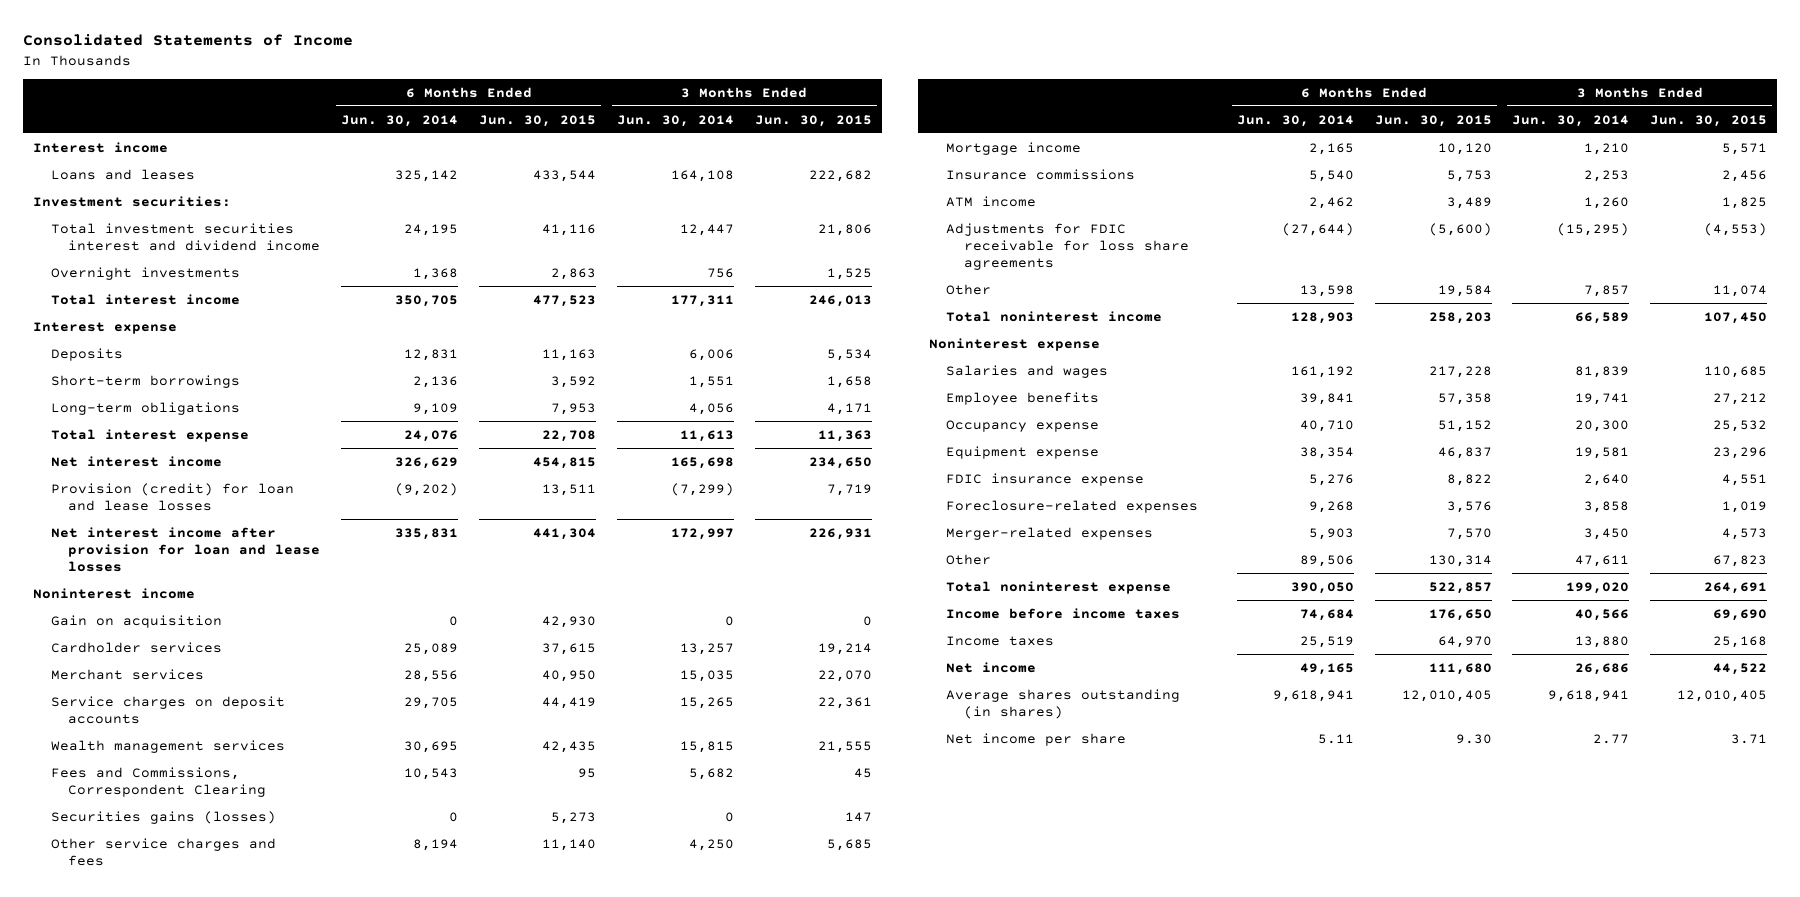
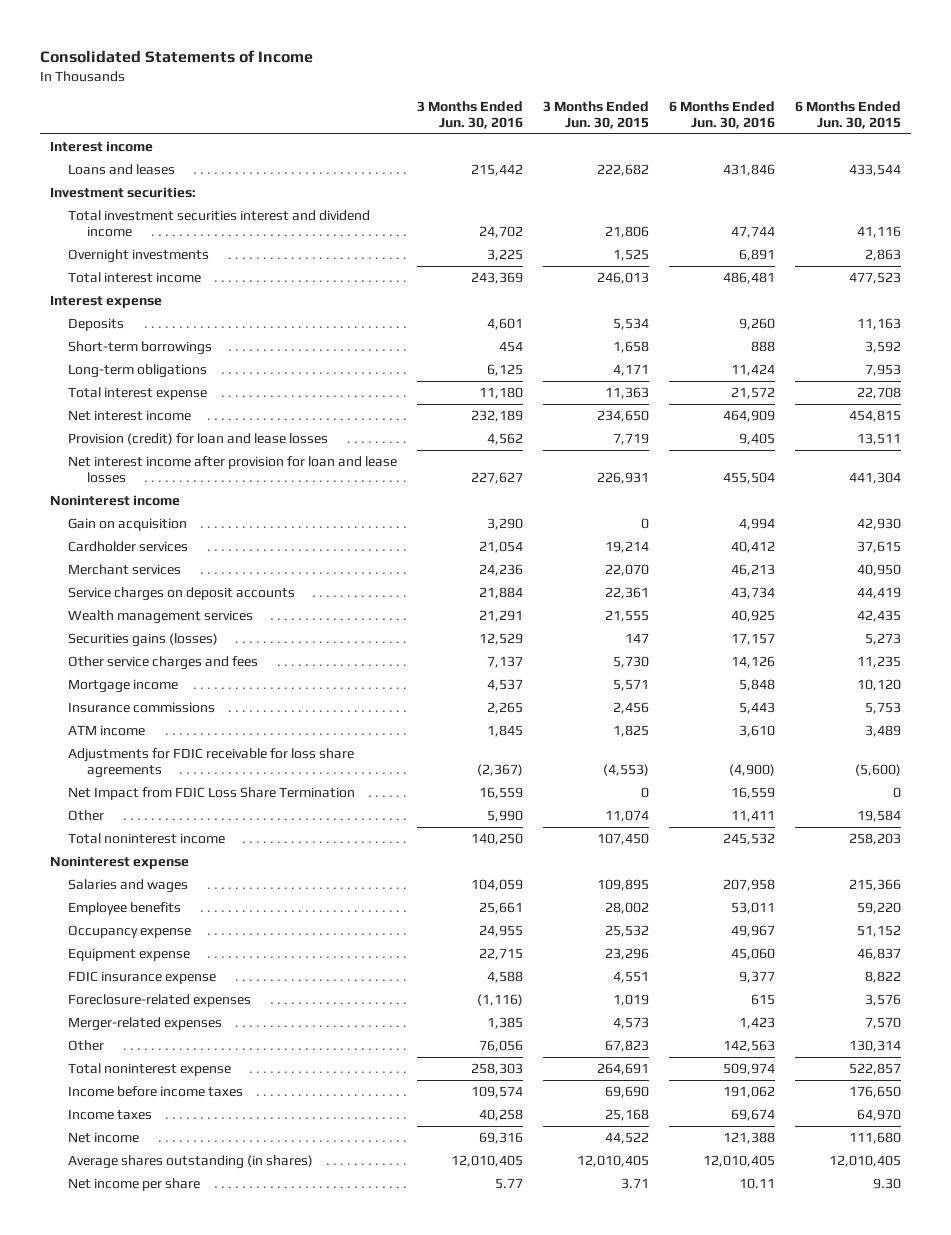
- | 6 Months Ended Jun. 30, 2014 | 6 Months Ended Jun. 30, 2015 | 3 Months Ended Jun. 30, 2014 | 3 Months Ended Jun. 30, 2015
+ | 3 Months Ended Jun. 30, 2016 | 3 Months Ended Jun. 30, 2015 | 6 Months Ended Jun. 30, 2016 | 6 Months Ended Jun. 30, 2015
- Fees and Commissions, Correspondent Clearing | 10,543 | 95 | 5,682 | 45
- Other service charges and fees | 8,194 | 11,140 | 4,250 | 5,685
+ Other service charges and fees | 7,137 | 5,730 | 14,126 | 11,235
+ Net Impact from FDIC Loss Share Termination | 16,559 | 0 | 16,559 | 0
- Salaries and wages | 161,192 | 217,228 | 81,839 | 110,685
- Employee benefits | 39,841 | 57,358 | 19,741 | 27,212
+ Salaries and wages | 104,059 | 109,895 | 207,958 | 215,366
+ Employee benefits | 25,661 | 28,002 | 53,011 | 59,220

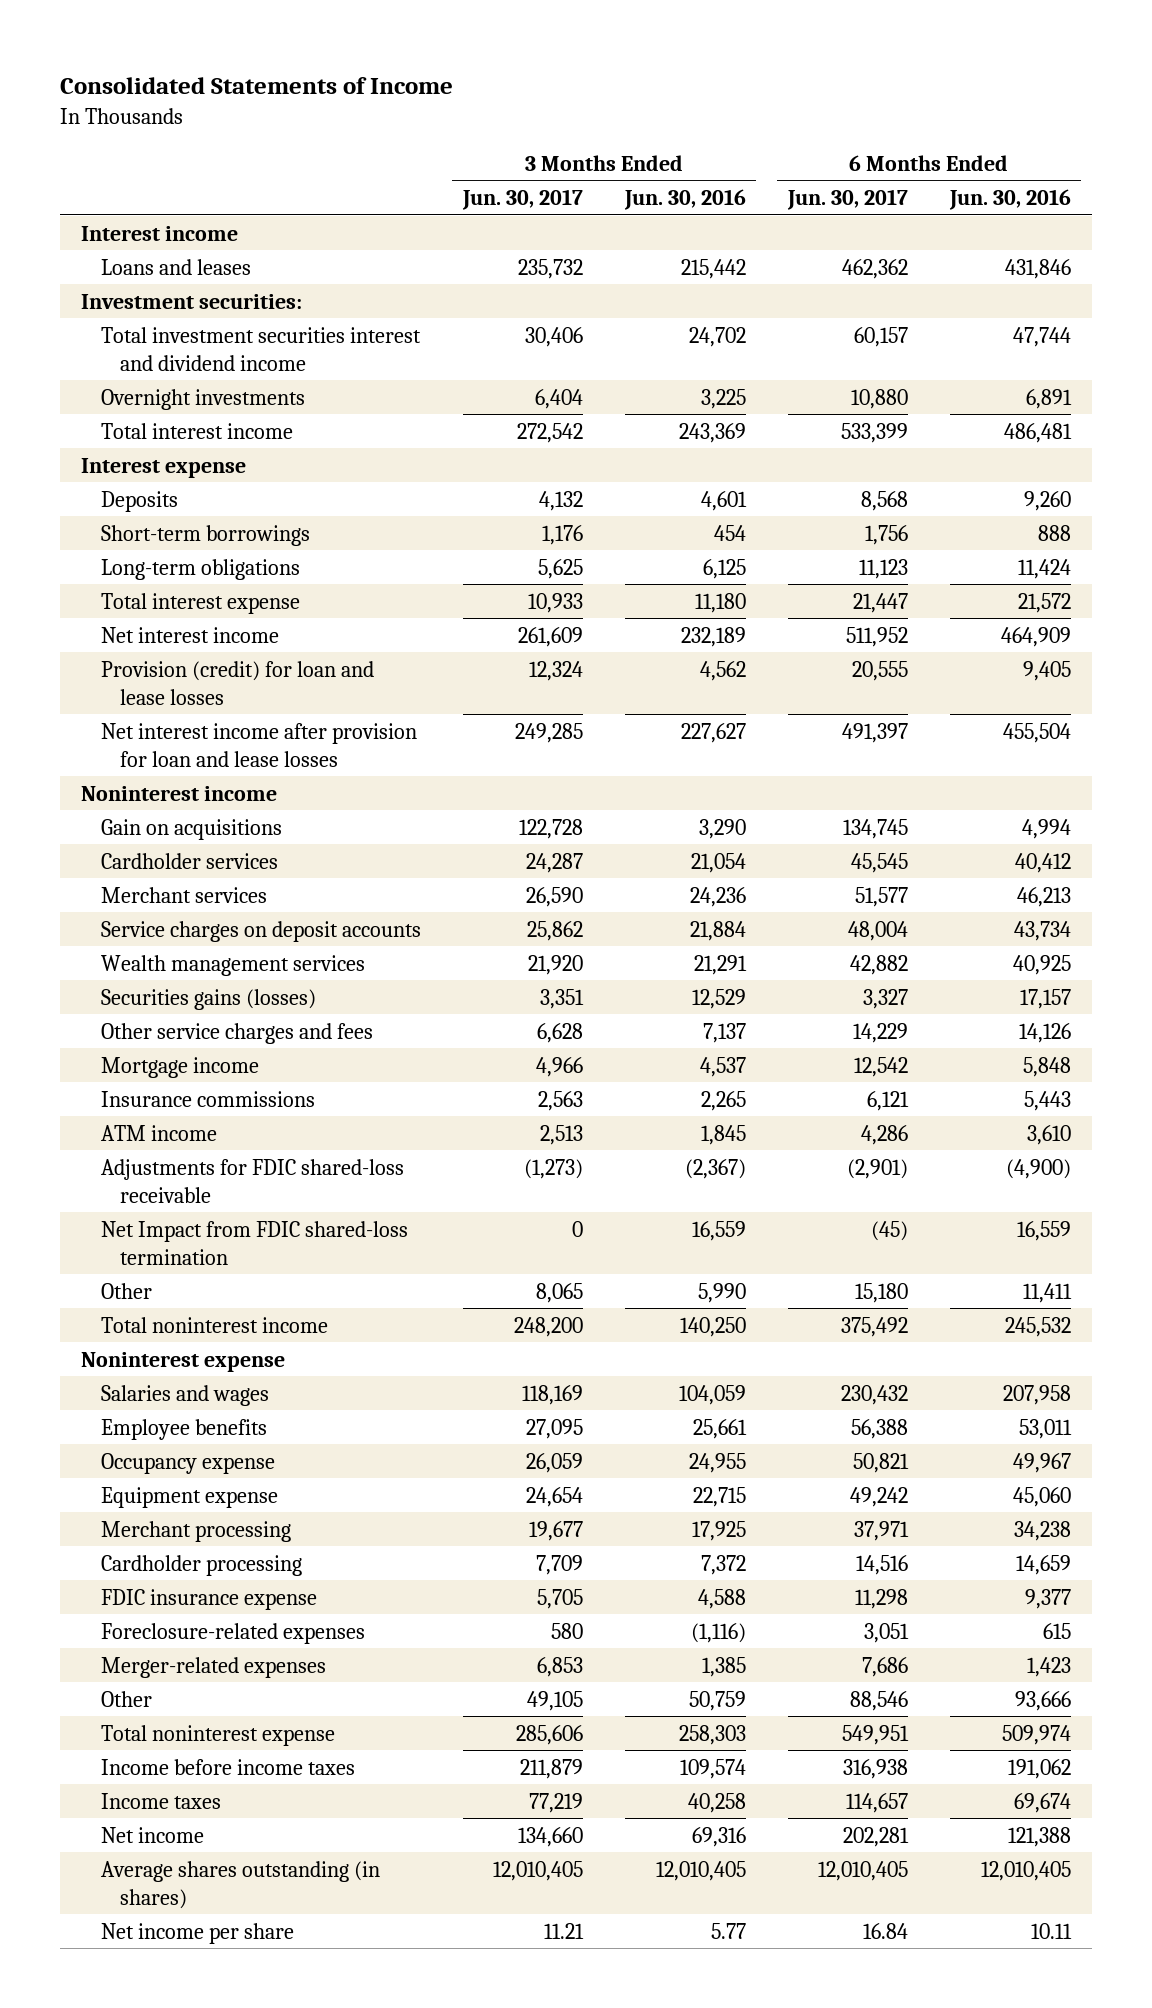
- | 3 Months Ended Jun. 30, 2016 | 3 Months Ended Jun. 30, 2015 | 6 Months Ended Jun. 30, 2016 | 6 Months Ended Jun. 30, 2015
+ | 3 Months Ended Jun. 30, 2017 | 3 Months Ended Jun. 30, 2016 | 6 Months Ended Jun. 30, 2017 | 6 Months Ended Jun. 30, 2016
- Gain on acquisition | 3,290 | 0 | 4,994 | 42,930
+ Gain on acquisitions | 122,728 | 3,290 | 134,745 | 4,994
- Adjustments for FDIC receivable for loss share agreements | (2,367) | (4,553) | (4,900) | (5,600)
- Net Impact from FDIC Loss Share Termination | 16,559 | 0 | 16,559 | 0
+ Adjustments for FDIC shared-loss receivable | (1,273) | (2,367) | (2,901) | (4,900)
+ Net Impact from FDIC shared-loss termination | 0 | 16,559 | (45) | 16,559
+ Merchant processing | 19,677 | 17,925 | 37,971 | 34,238
+ Cardholder processing | 7,709 | 7,372 | 14,516 | 14,659
- Other | 76,056 | 67,823 | 142,563 | 130,314
+ Other | 49,105 | 50,759 | 88,546 | 93,666

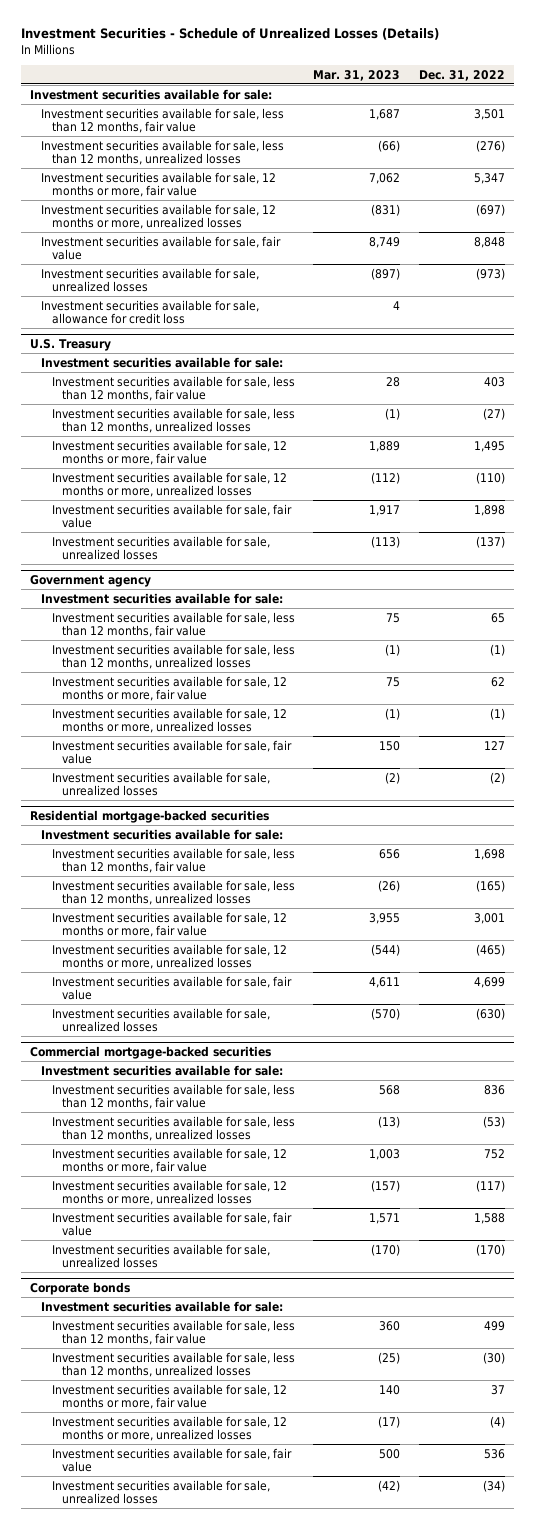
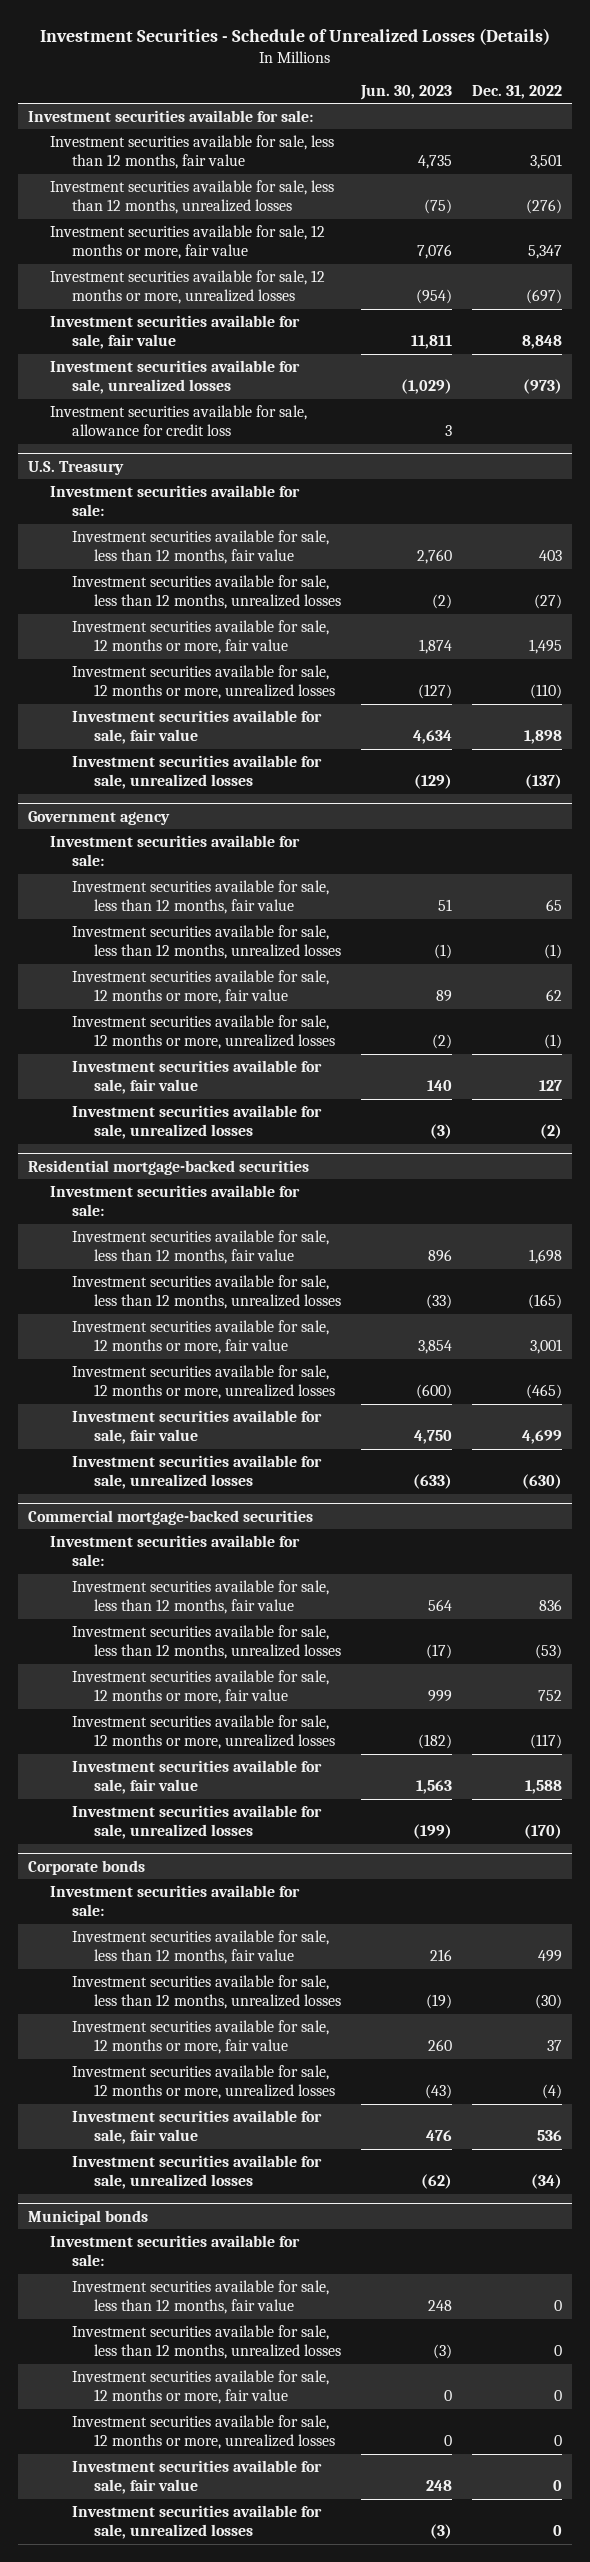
- | Mar. 31, 2023 | Dec. 31, 2022
+ | Jun. 30, 2023 | Dec. 31, 2022
+ Municipal bonds
+ Investment securities available for sale:
+ Investment securities available for sale, less than 12 months, fair value | 248 | 0
+ Investment securities available for sale, less than 12 months, unrealized losses | (3) | 0
+ Investment securities available for sale, 12 months or more, fair value | 0 | 0
+ Investment securities available for sale, 12 months or more, unrealized losses | 0 | 0
+ Investment securities available for sale, fair value | 248 | 0
+ Investment securities available for sale, unrealized losses | (3) | 0

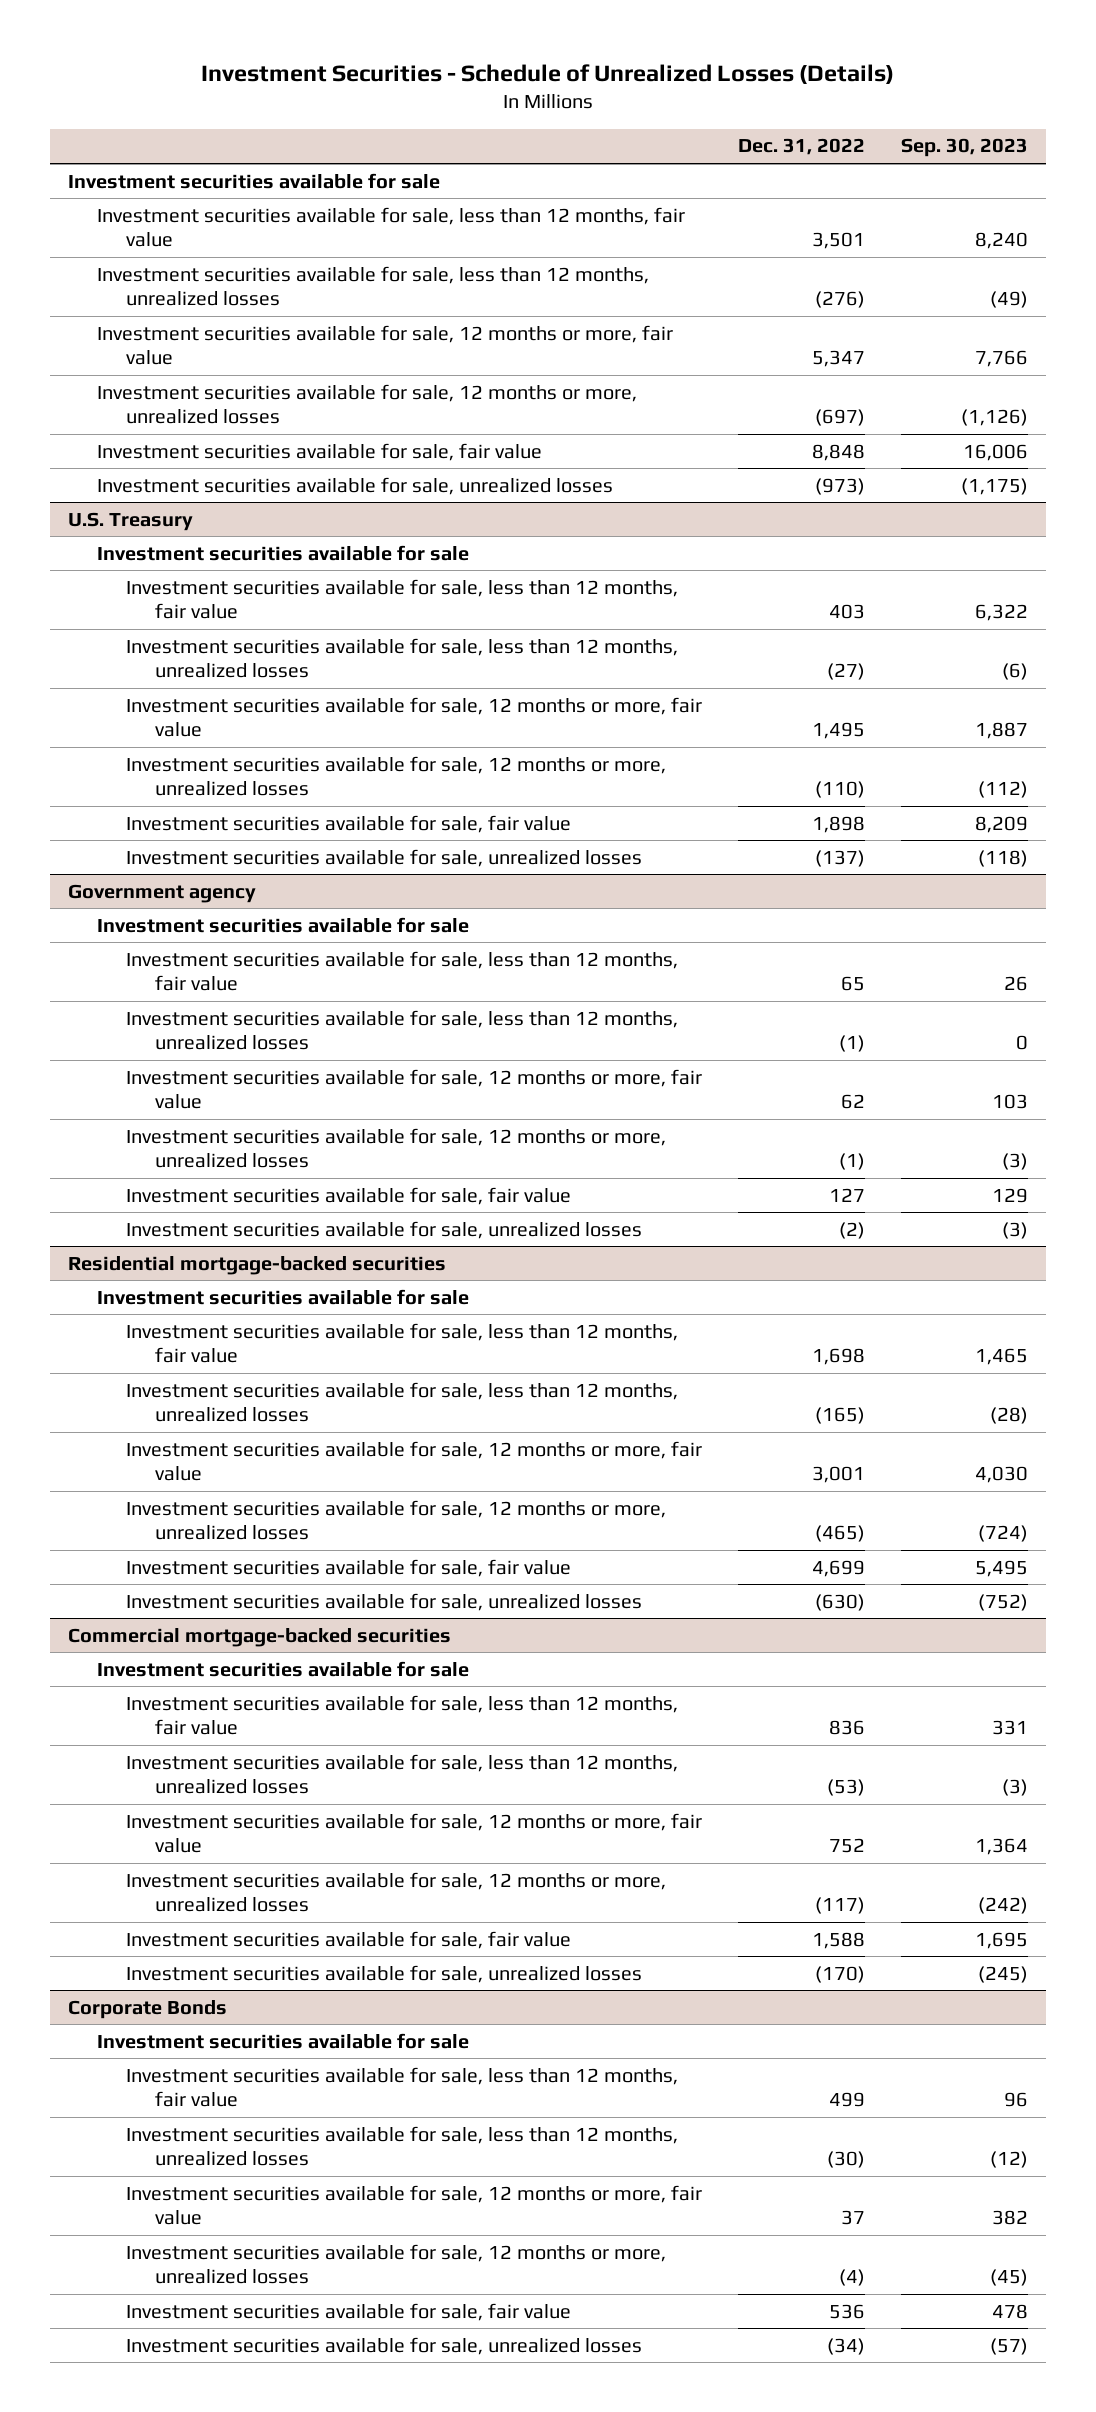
- | Jun. 30, 2023 | Dec. 31, 2022
+ | Dec. 31, 2022 | Sep. 30, 2023
- Investment securities available for sale:
+ Investment securities available for sale
- Investment securities available for sale, allowance for credit loss | 3 |
@ U.S. Treasury
- Investment securities available for sale:
+ Investment securities available for sale
@ Government agency
- Investment securities available for sale:
+ Investment securities available for sale
@ Residential mortgage-backed securities
- Investment securities available for sale:
+ Investment securities available for sale
@ Commercial mortgage-backed securities
- Investment securities available for sale:
+ Investment securities available for sale
- Corporate bonds
- Investment securities available for sale:
+ Corporate Bonds
+ Investment securities available for sale
- Municipal bonds
- Investment securities available for sale:
- Investment securities available for sale, less than 12 months, fair value | 248 | 0
- Investment securities available for sale, less than 12 months, unrealized losses | (3) | 0
- Investment securities available for sale, 12 months or more, fair value | 0 | 0
- Investment securities available for sale, 12 months or more, unrealized losses | 0 | 0
- Investment securities available for sale, fair value | 248 | 0
- Investment securities available for sale, unrealized losses | (3) | 0

